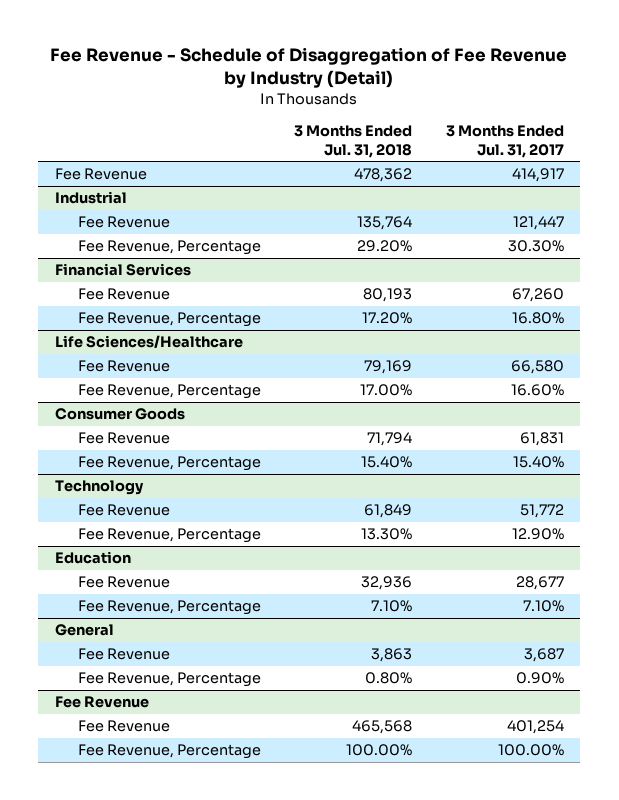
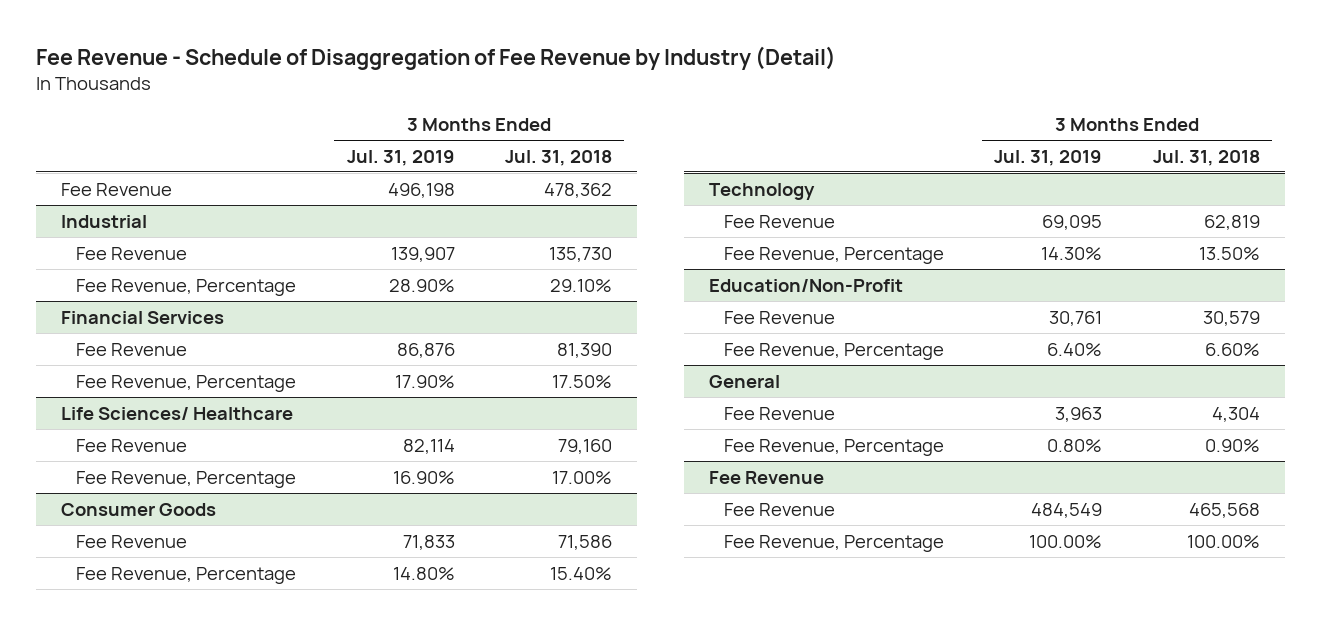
- | 3 Months Ended Jul. 31, 2018 | 3 Months Ended Jul. 31, 2017
+ | 3 Months Ended Jul. 31, 2019 | 3 Months Ended Jul. 31, 2018
@ Industrial
- Fee Revenue | 135,764 | 121,447
- Fee Revenue, Percentage | 29.20% | 30.30%
+ Fee Revenue | 139,907 | 135,730
+ Fee Revenue, Percentage | 28.90% | 29.10%
@ Financial Services
- Fee Revenue | 80,193 | 67,260
- Fee Revenue, Percentage | 17.20% | 16.80%
- Life Sciences/Healthcare
- Fee Revenue | 79,169 | 66,580
@ Financial Services
+ Fee Revenue | 86,876 | 81,390
+ Fee Revenue, Percentage | 17.90% | 17.50%
+ Life Sciences/ Healthcare
+ Fee Revenue | 82,114 | 79,160
@ Consumer Goods
- Fee Revenue | 71,794 | 61,831
+ Fee Revenue | 71,833 | 71,586
@ Technology
- Fee Revenue | 61,849 | 51,772
- Fee Revenue, Percentage | 13.30% | 12.90%
- Education
- Fee Revenue | 32,936 | 28,677
- Fee Revenue, Percentage | 7.10% | 7.10%
@ Technology
+ Fee Revenue | 69,095 | 62,819
+ Fee Revenue, Percentage | 14.30% | 13.50%
+ Education/Non-Profit
+ Fee Revenue | 30,761 | 30,579
+ Fee Revenue, Percentage | 6.40% | 6.60%
@ General
- Fee Revenue | 3,863 | 3,687
- Fee Revenue, Percentage | 0.80% | 0.90%
+ Fee Revenue | 3,963 | 4,304
+ Fee Revenue, Percentage | 0.80% | 0.90%

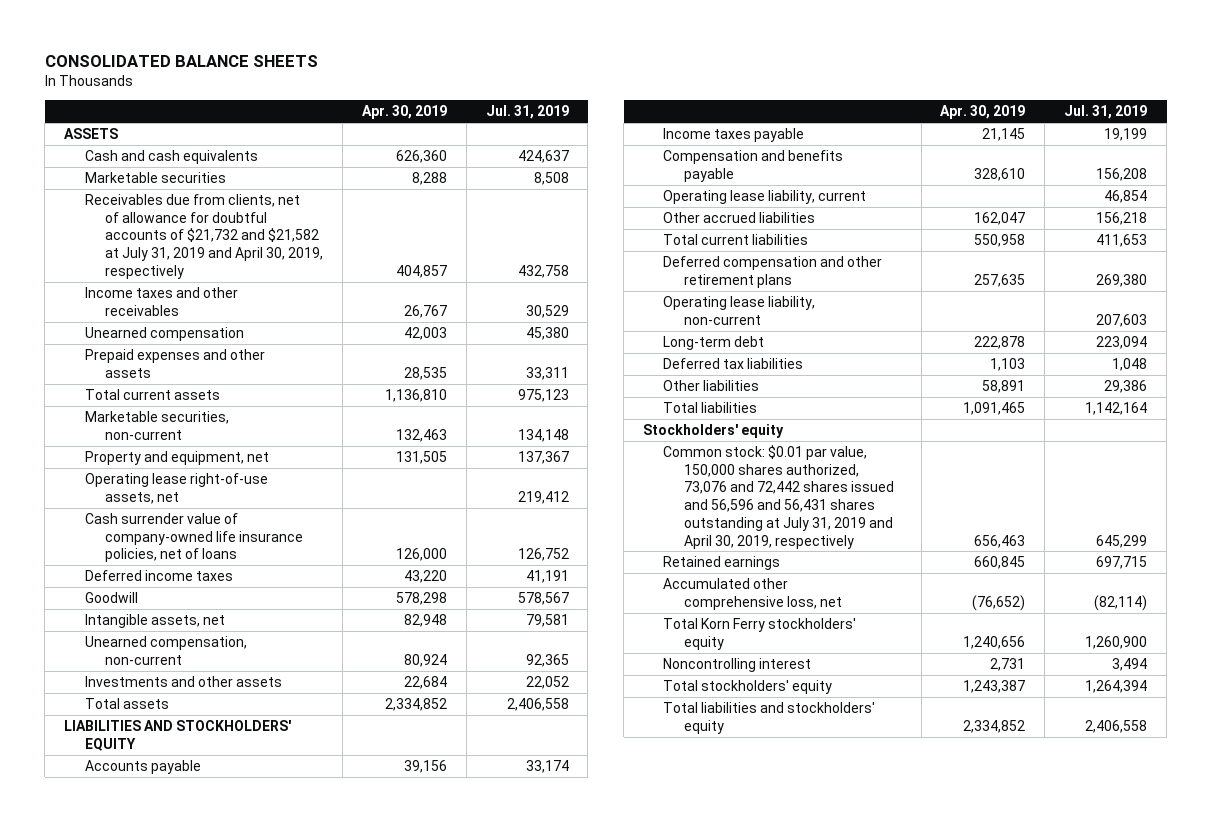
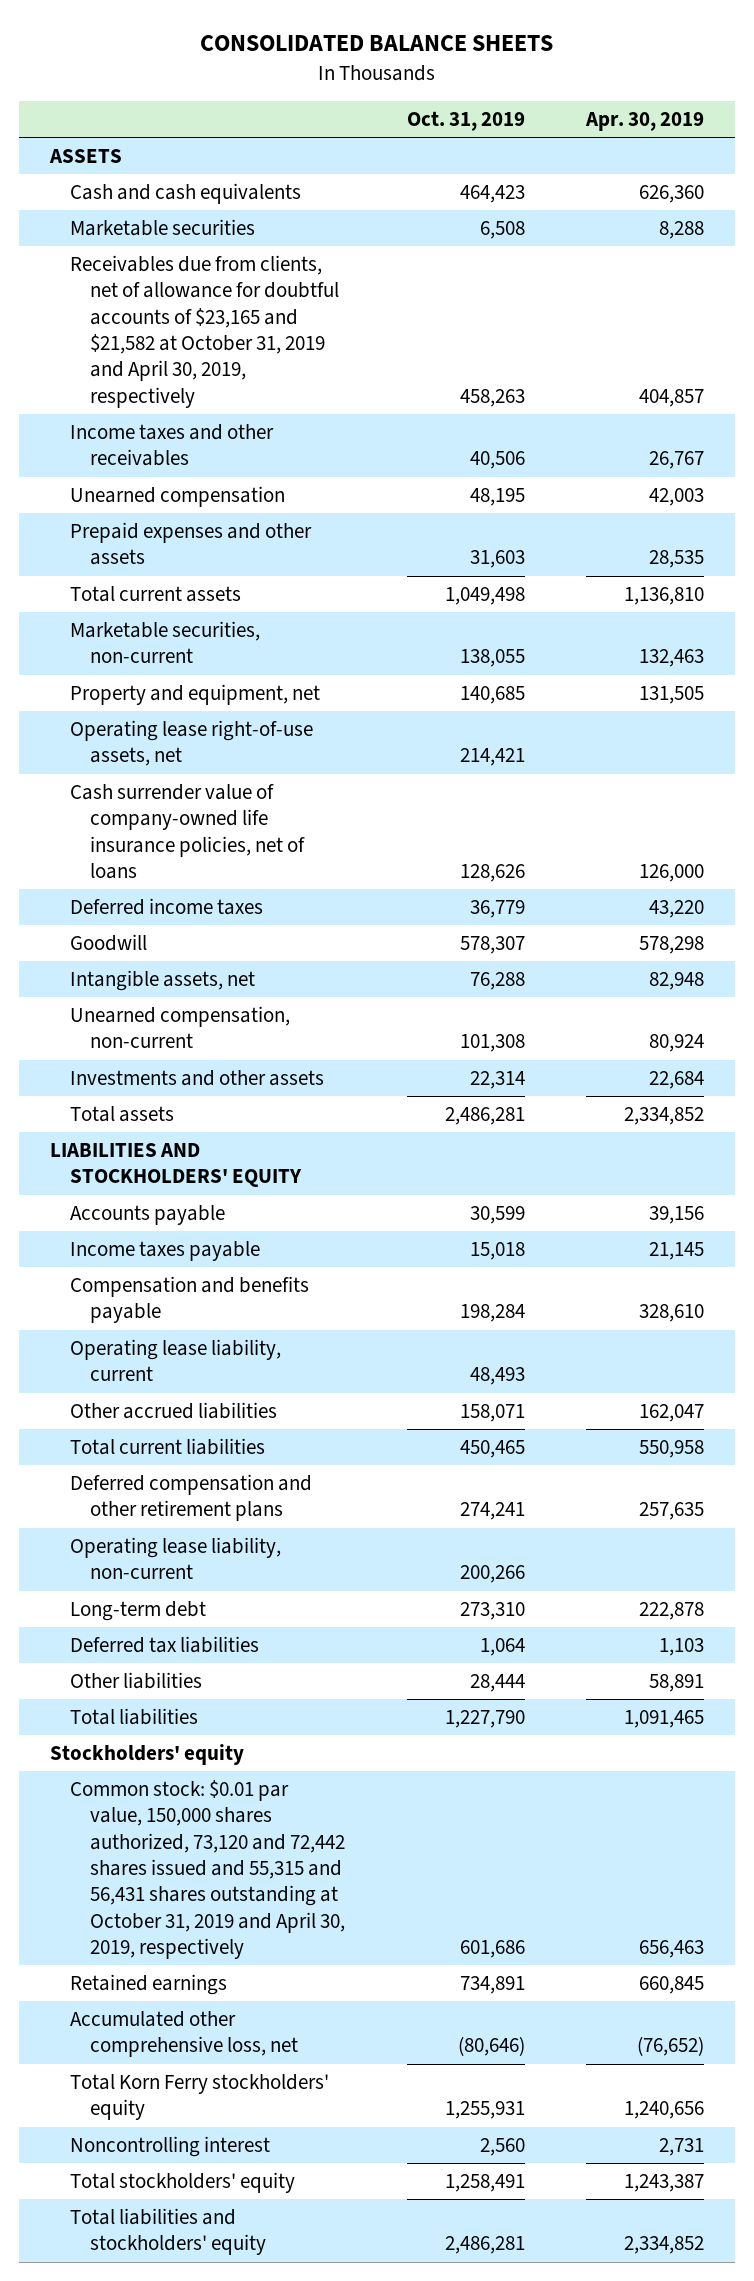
- | Apr. 30, 2019 | Jul. 31, 2019
+ | Oct. 31, 2019 | Apr. 30, 2019
- Receivables due from clients, net of allowance for doubtful accounts of $21,732 and $21,582 at July 31, 2019 and April 30, 2019, respectively | 404,857 | 432,758
+ Receivables due from clients, net of allowance for doubtful accounts of $23,165 and $21,582 at October 31, 2019 and April 30, 2019, respectively | 458,263 | 404,857
- Common stock: $0.01 par value, 150,000 shares authorized, 73,076 and 72,442 shares issued and 56,596 and 56,431 shares outstanding at July 31, 2019 and April 30, 2019, respectively | 656,463 | 645,299
+ Common stock: $0.01 par value, 150,000 shares authorized, 73,120 and 72,442 shares issued and 55,315 and 56,431 shares outstanding at October 31, 2019 and April 30, 2019, respectively | 601,686 | 656,463

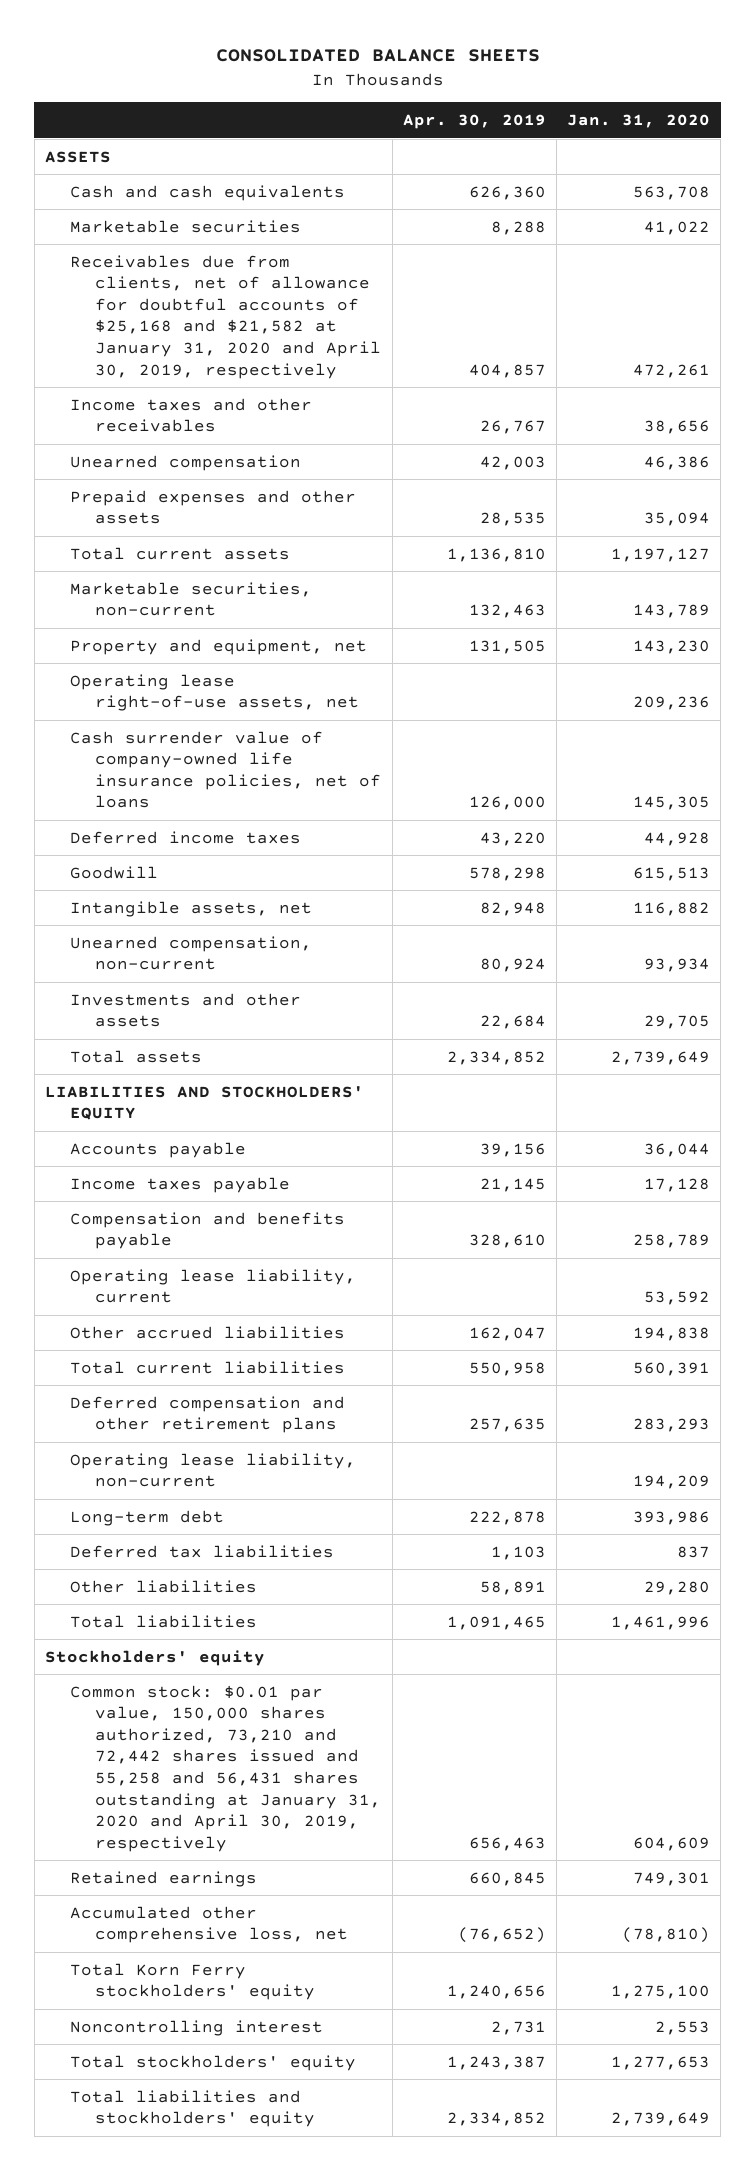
- | Oct. 31, 2019 | Apr. 30, 2019
+ | Apr. 30, 2019 | Jan. 31, 2020
- Receivables due from clients, net of allowance for doubtful accounts of $23,165 and $21,582 at October 31, 2019 and April 30, 2019, respectively | 458,263 | 404,857
+ Receivables due from clients, net of allowance for doubtful accounts of $25,168 and $21,582 at January 31, 2020 and April 30, 2019, respectively | 404,857 | 472,261
- Common stock: $0.01 par value, 150,000 shares authorized, 73,120 and 72,442 shares issued and 55,315 and 56,431 shares outstanding at October 31, 2019 and April 30, 2019, respectively | 601,686 | 656,463
+ Common stock: $0.01 par value, 150,000 shares authorized, 73,210 and 72,442 shares issued and 55,258 and 56,431 shares outstanding at January 31, 2020 and April 30, 2019, respectively | 656,463 | 604,609

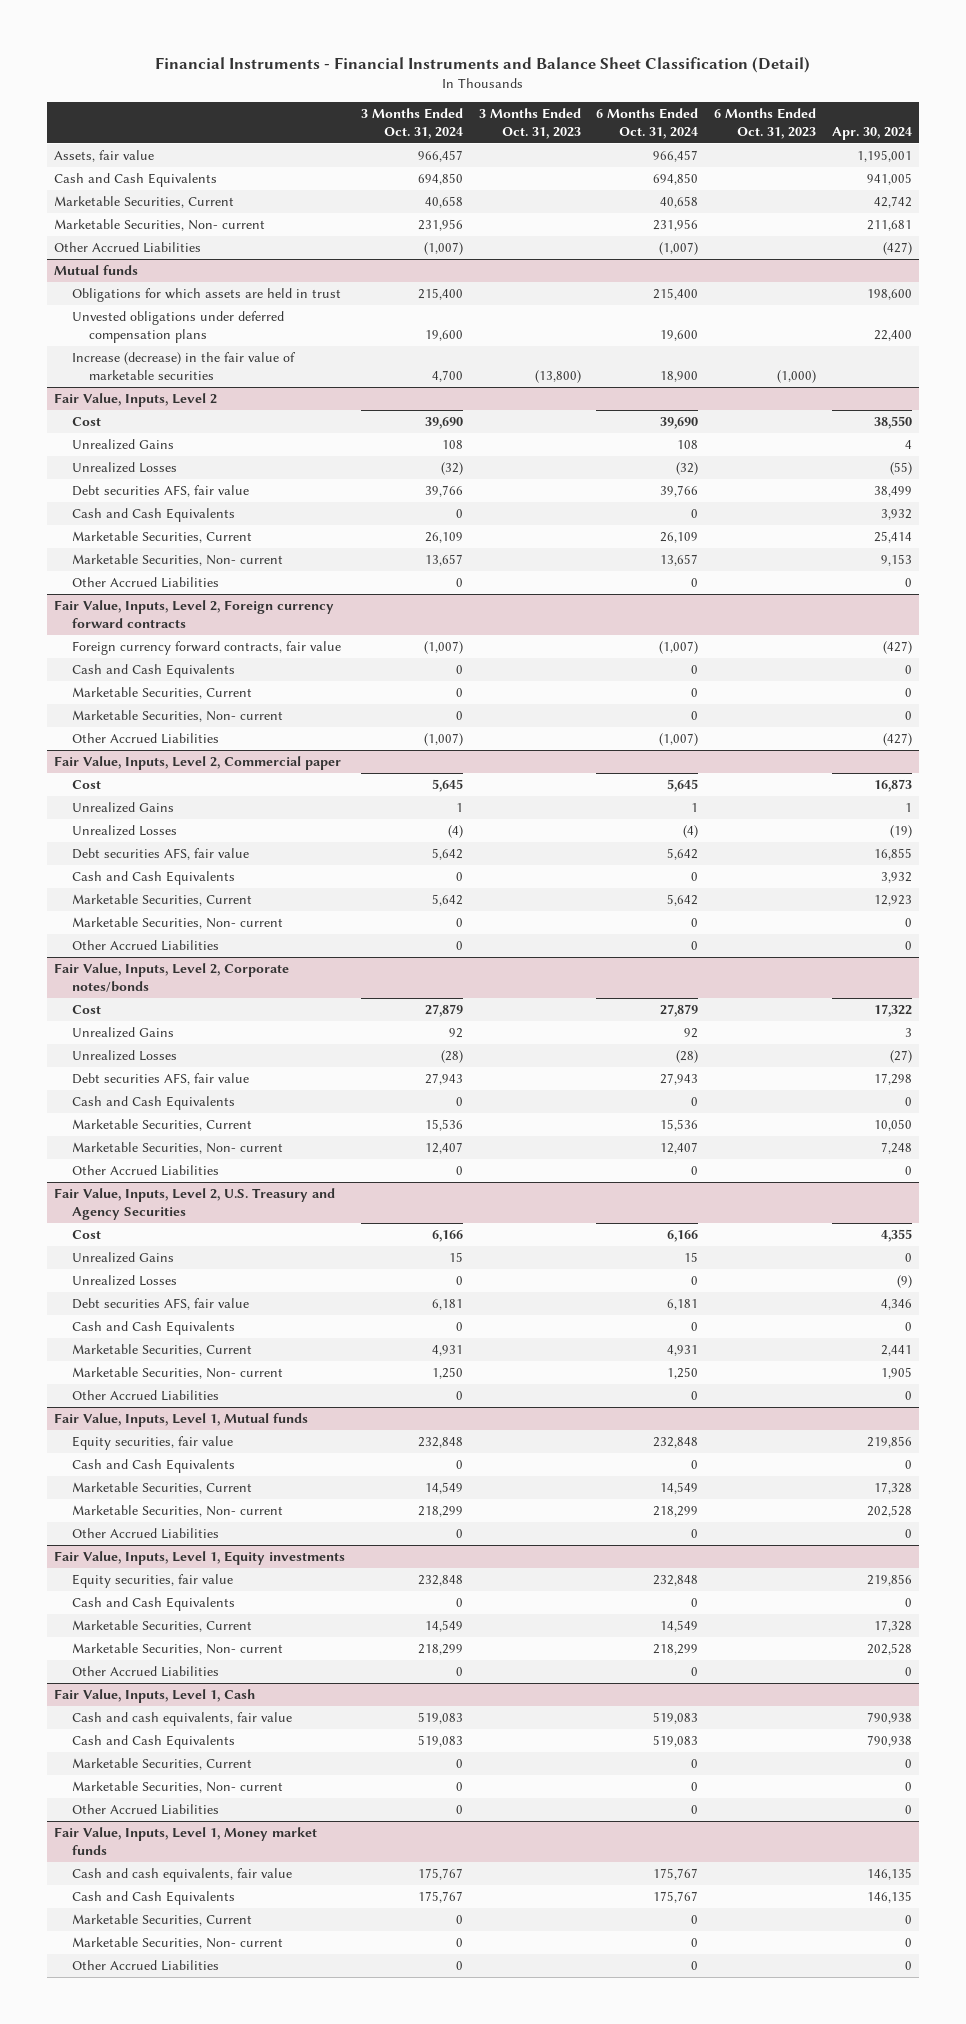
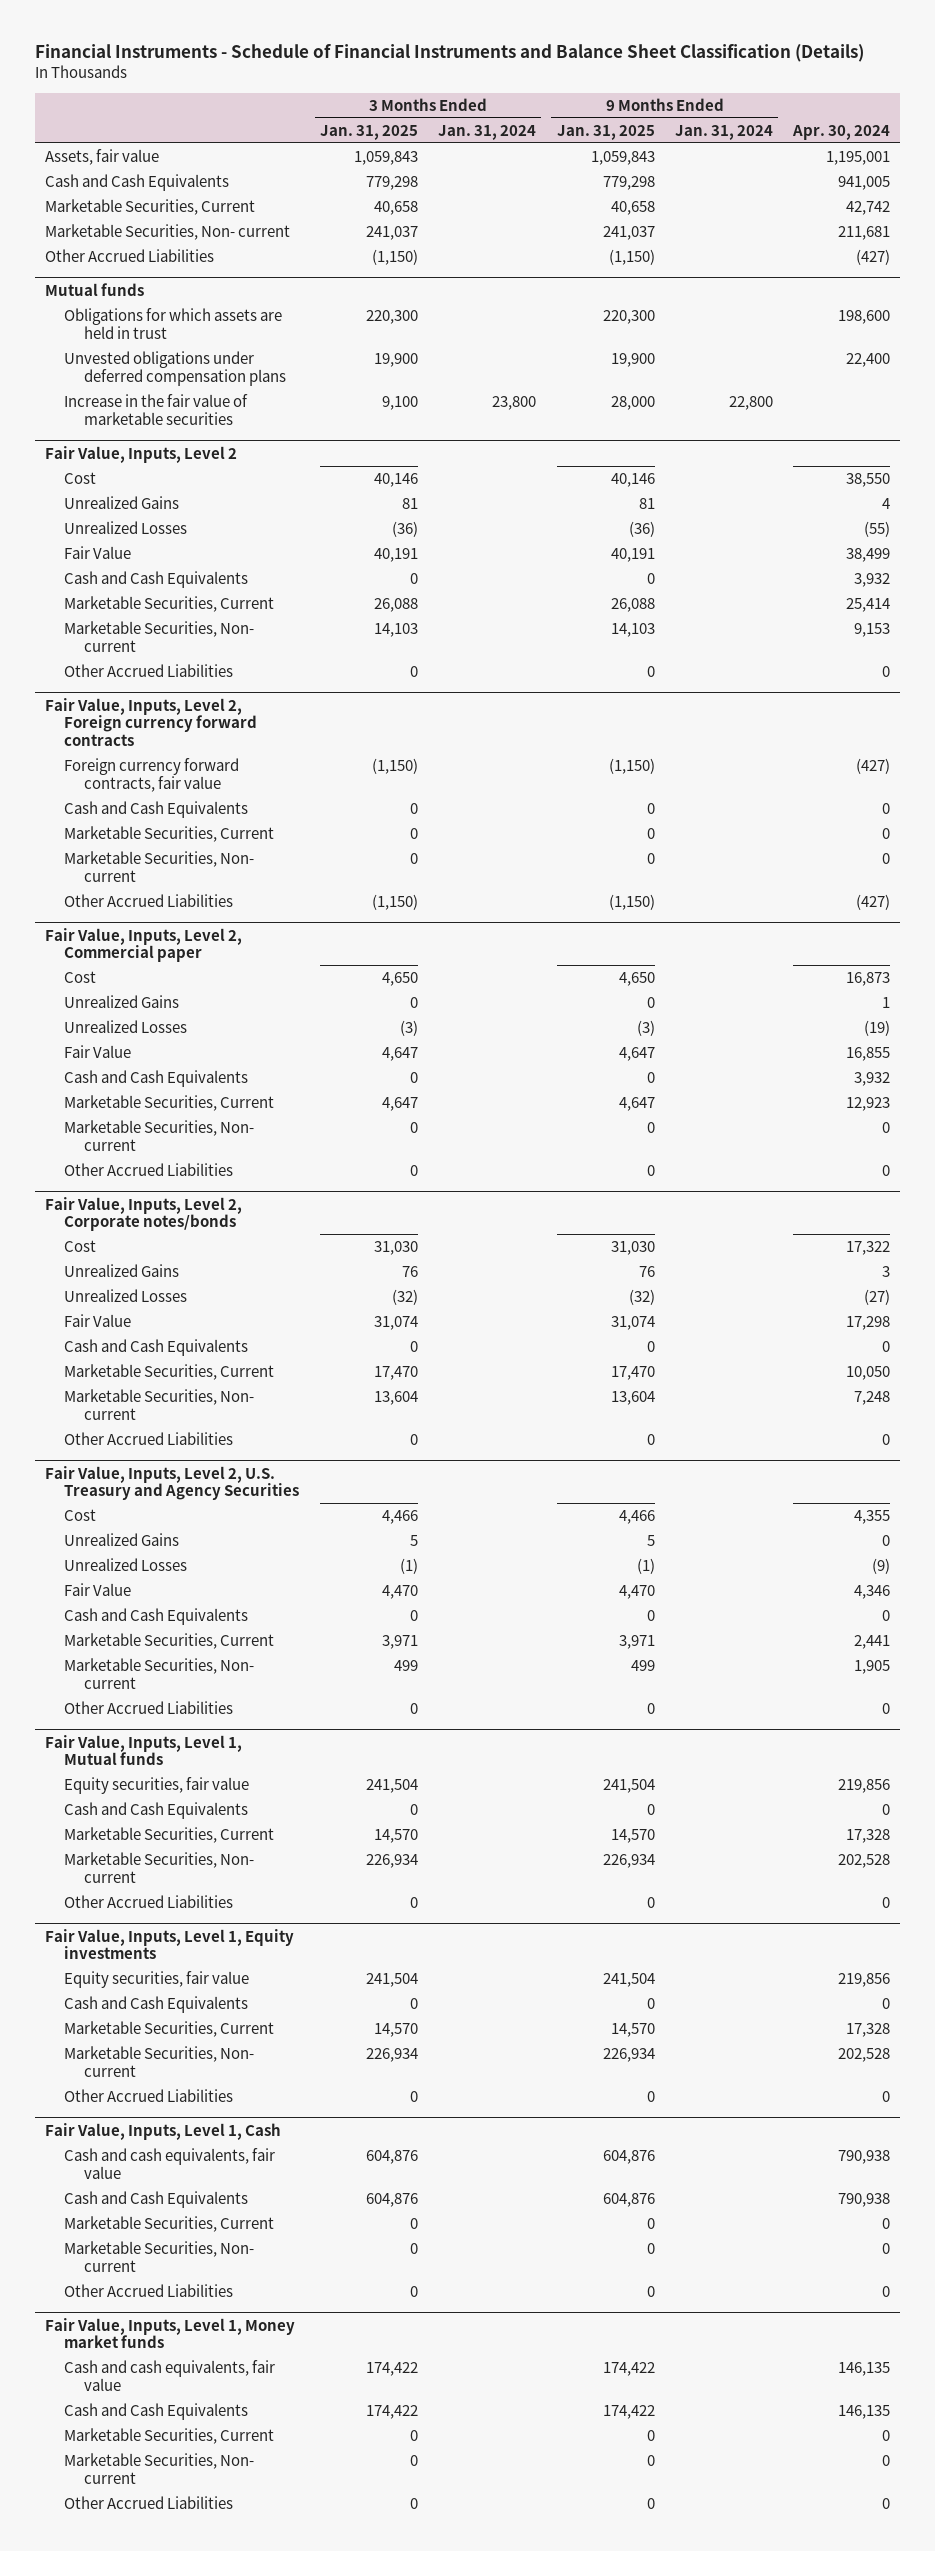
- Financial Instruments - Financial Instruments and Balance Sheet Classification (Detail)
+ Financial Instruments - Schedule of Financial Instruments and Balance Sheet Classification (Details)
- | 3 Months Ended Oct. 31, 2024 | 3 Months Ended Oct. 31, 2023 | 6 Months Ended Oct. 31, 2024 | 6 Months Ended Oct. 31, 2023 | Apr. 30, 2024
+ | 3 Months Ended Jan. 31, 2025 | 3 Months Ended Jan. 31, 2024 | 9 Months Ended Jan. 31, 2025 | 9 Months Ended Jan. 31, 2024 | Apr. 30, 2024
@ Mutual funds
- Increase (decrease) in the fair value of marketable securities | 4,700 | (13,800) | 18,900 | (1,000) |
+ Increase in the fair value of marketable securities | 9,100 | 23,800 | 28,000 | 22,800 |
@ Fair Value, Inputs, Level 2
- Debt securities AFS, fair value | 39,766 | | 39,766 | | 38,499
+ Fair Value | 40,191 | | 40,191 | | 38,499
@ Fair Value, Inputs, Level 2, Commercial paper
- Debt securities AFS, fair value | 5,642 | | 5,642 | | 16,855
+ Fair Value | 4,647 | | 4,647 | | 16,855
@ Fair Value, Inputs, Level 2, Corporate notes/bonds
- Debt securities AFS, fair value | 27,943 | | 27,943 | | 17,298
+ Fair Value | 31,074 | | 31,074 | | 17,298
@ Fair Value, Inputs, Level 2, U.S. Treasury and Agency Securities
- Debt securities AFS, fair value | 6,181 | | 6,181 | | 4,346
+ Fair Value | 4,470 | | 4,470 | | 4,346

